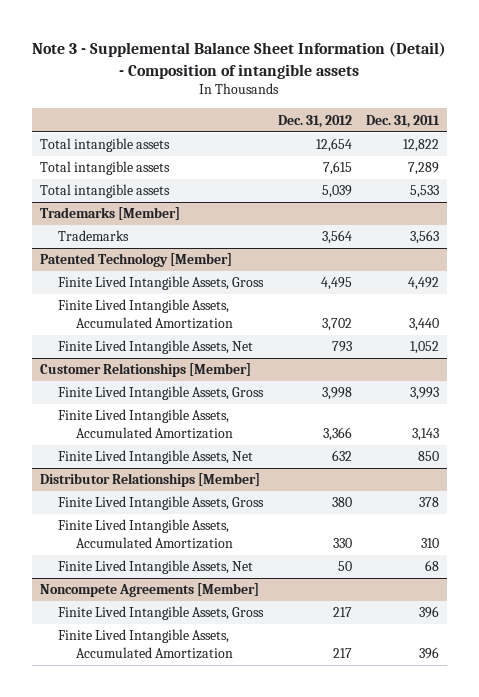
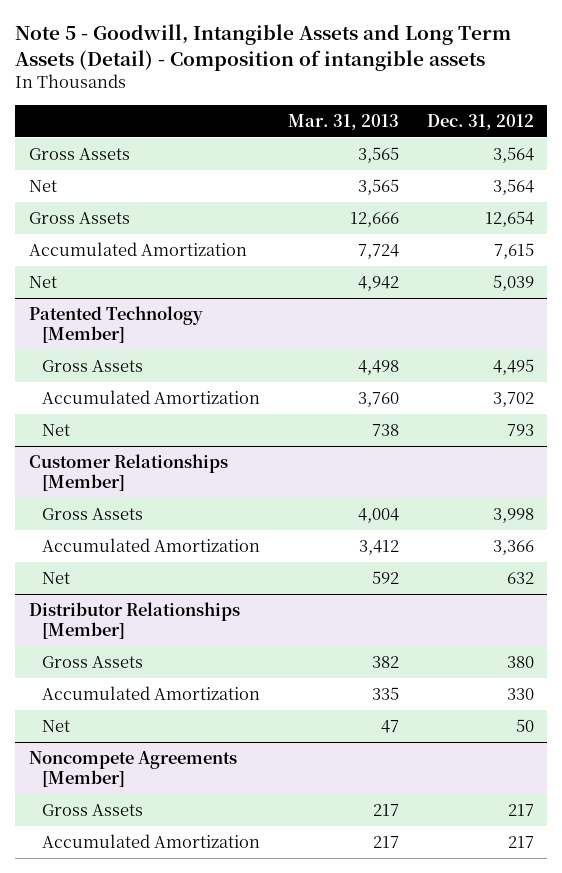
- Note 3 - Supplemental Balance Sheet Information (Detail) - Composition of intangible assets
+ Note 5 - Goodwill, Intangible Assets and Long Term Assets (Detail) - Composition of intangible assets
- | Dec. 31, 2012 | Dec. 31, 2011
+ | Mar. 31, 2013 | Dec. 31, 2012
- Total intangible assets | 12,654 | 12,822
- Total intangible assets | 7,615 | 7,289
- Total intangible assets | 5,039 | 5,533
- Trademarks [Member]
- Trademarks | 3,564 | 3,563
+ Gross Assets | 3,565 | 3,564
+ Net | 3,565 | 3,564
+ Gross Assets | 12,666 | 12,654
+ Accumulated Amortization | 7,724 | 7,615
+ Net | 4,942 | 5,039
@ Patented Technology [Member]
- Finite Lived Intangible Assets, Gross | 4,495 | 4,492
- Finite Lived Intangible Assets, Accumulated Amortization | 3,702 | 3,440
- Finite Lived Intangible Assets, Net | 793 | 1,052
+ Gross Assets | 4,498 | 4,495
+ Accumulated Amortization | 3,760 | 3,702
+ Net | 738 | 793
@ Customer Relationships [Member]
- Finite Lived Intangible Assets, Gross | 3,998 | 3,993
- Finite Lived Intangible Assets, Accumulated Amortization | 3,366 | 3,143
- Finite Lived Intangible Assets, Net | 632 | 850
+ Gross Assets | 4,004 | 3,998
+ Accumulated Amortization | 3,412 | 3,366
+ Net | 592 | 632
@ Distributor Relationships [Member]
- Finite Lived Intangible Assets, Gross | 380 | 378
- Finite Lived Intangible Assets, Accumulated Amortization | 330 | 310
- Finite Lived Intangible Assets, Net | 50 | 68
+ Gross Assets | 382 | 380
+ Accumulated Amortization | 335 | 330
+ Net | 47 | 50
@ Noncompete Agreements [Member]
- Finite Lived Intangible Assets, Gross | 217 | 396
- Finite Lived Intangible Assets, Accumulated Amortization | 217 | 396
+ Gross Assets | 217 | 217
+ Accumulated Amortization | 217 | 217

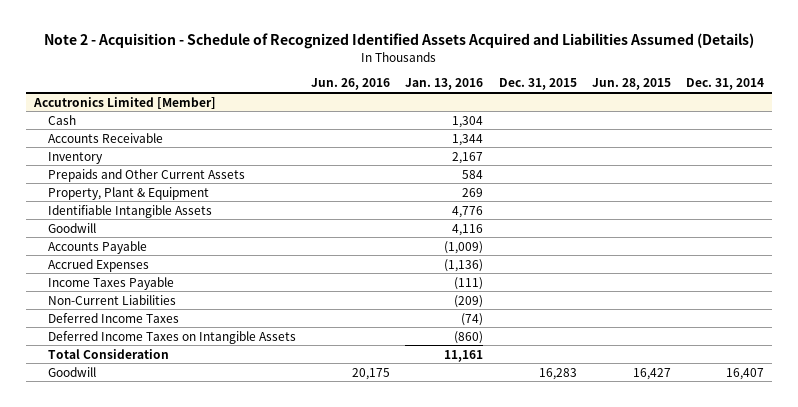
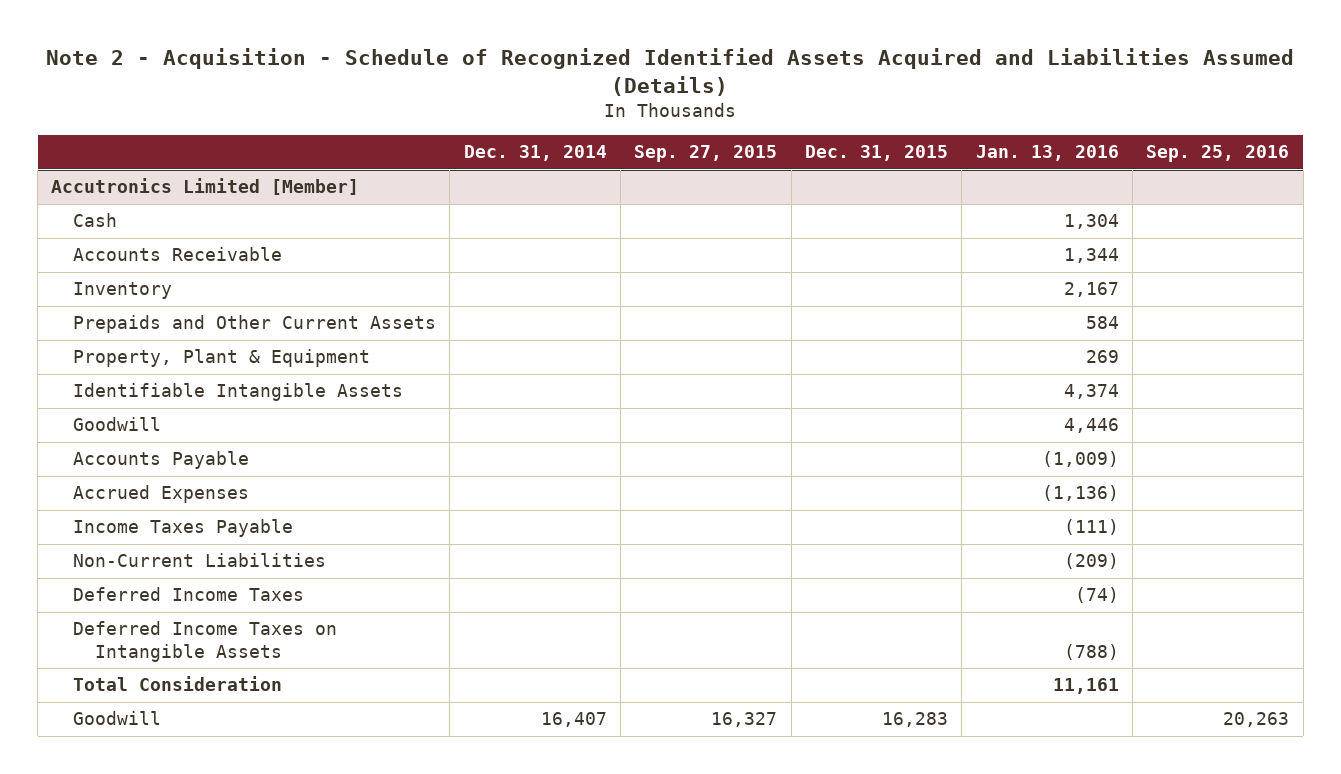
- | Jun. 26, 2016 | Jan. 13, 2016 | Dec. 31, 2015 | Jun. 28, 2015 | Dec. 31, 2014
+ | Dec. 31, 2014 | Sep. 27, 2015 | Dec. 31, 2015 | Jan. 13, 2016 | Sep. 25, 2016
@ Accutronics Limited [Member]
- Identifiable Intangible Assets | | 4,776 | | |
- Goodwill | | 4,116 | | |
+ Identifiable Intangible Assets | | | | 4,374 |
+ Goodwill | | | | 4,446 |
- Deferred Income Taxes on Intangible Assets | | (860) | | |
+ Deferred Income Taxes on Intangible Assets | | | | (788) |

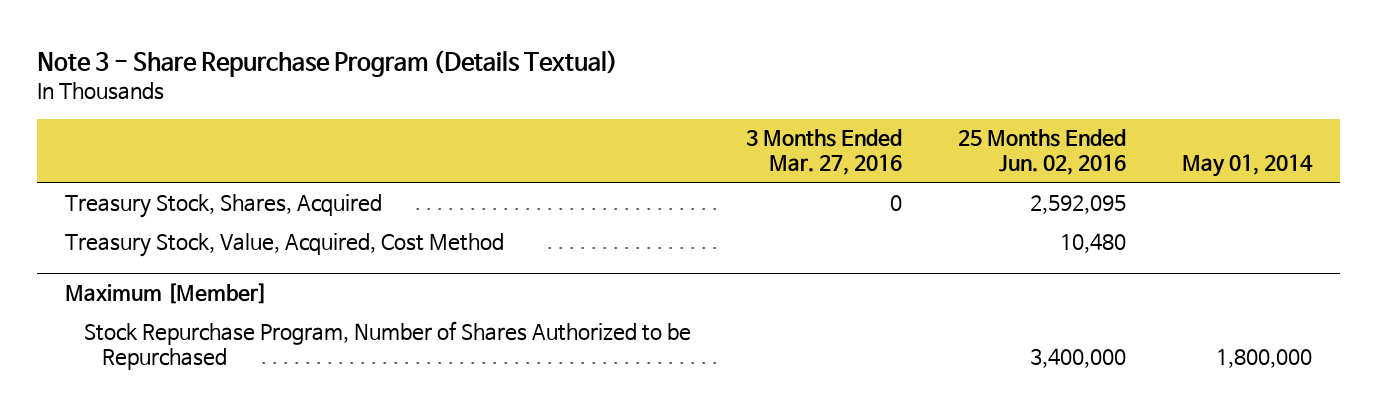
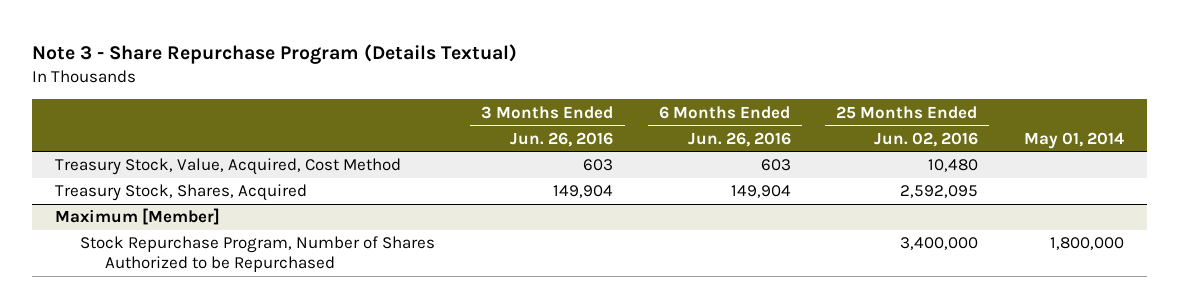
- | 3 Months Ended Mar. 27, 2016 | 25 Months Ended Jun. 02, 2016 | May 01, 2014
+ | 3 Months Ended Jun. 26, 2016 | 6 Months Ended Jun. 26, 2016 | 25 Months Ended Jun. 02, 2016 | May 01, 2014
moved down: Treasury Stock, Shares, Acquired | 149,904 | 149,904 | 2,592,095 |

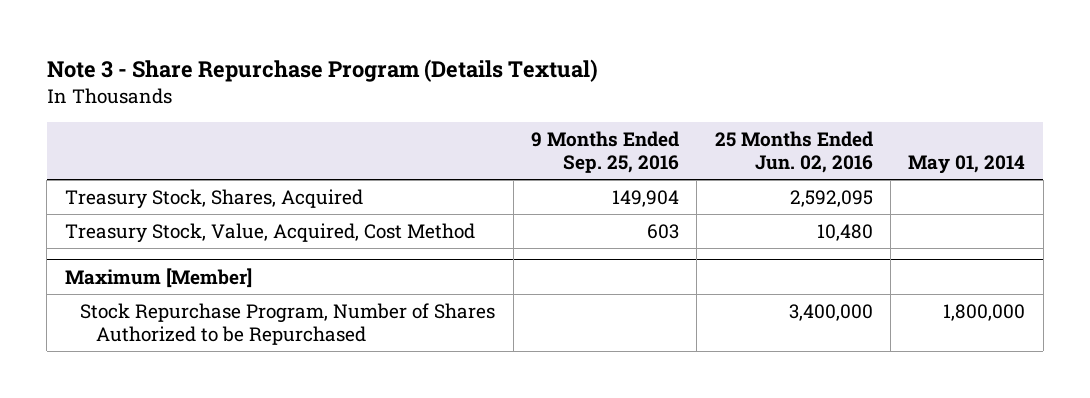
- | 3 Months Ended Jun. 26, 2016 | 6 Months Ended Jun. 26, 2016 | 25 Months Ended Jun. 02, 2016 | May 01, 2014
+ | 9 Months Ended Sep. 25, 2016 | 25 Months Ended Jun. 02, 2016 | May 01, 2014
moved down: Treasury Stock, Value, Acquired, Cost Method | 603 | 10,480 |

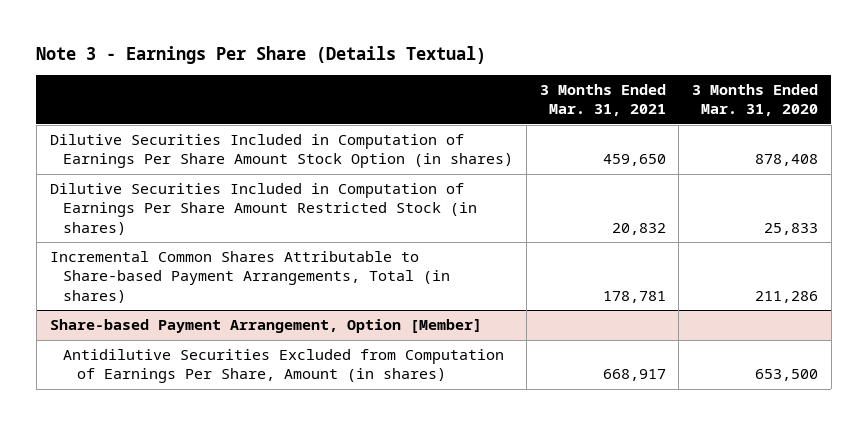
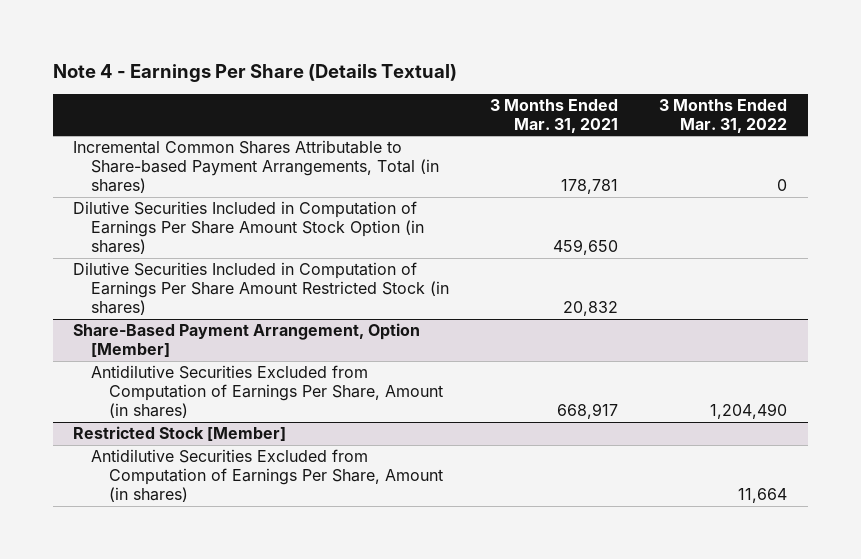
- Note 3 - Earnings Per Share (Details Textual)
+ Note 4 - Earnings Per Share (Details Textual)
- | 3 Months Ended Mar. 31, 2021 | 3 Months Ended Mar. 31, 2020
+ | 3 Months Ended Mar. 31, 2021 | 3 Months Ended Mar. 31, 2022
moved up: Incremental Common Shares Attributable to Share-based Payment Arrangements, Total (in shares) | 178,781 | 0
- Share-based Payment Arrangement, Option [Member]
+ Share-Based Payment Arrangement, Option [Member]
+ Restricted Stock [Member]
+ Antidilutive Securities Excluded from Computation of Earnings Per Share, Amount (in shares) | | 11,664

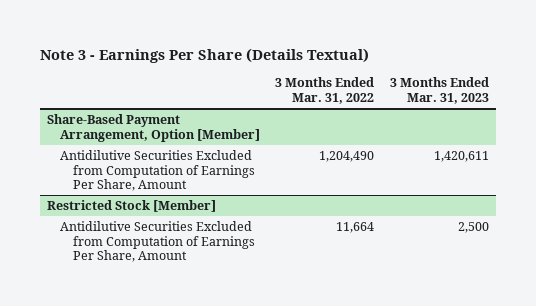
- Note 4 - Earnings Per Share (Details Textual)
+ Note 3 - Earnings Per Share (Details Textual)
- | 3 Months Ended Mar. 31, 2021 | 3 Months Ended Mar. 31, 2022
+ | 3 Months Ended Mar. 31, 2022 | 3 Months Ended Mar. 31, 2023
- Incremental Common Shares Attributable to Share-based Payment Arrangements, Total (in shares) | 178,781 | 0
- Dilutive Securities Included in Computation of Earnings Per Share Amount Stock Option (in shares) | 459,650 |
- Dilutive Securities Included in Computation of Earnings Per Share Amount Restricted Stock (in shares) | 20,832 |
@ Share-Based Payment Arrangement, Option [Member]
- Antidilutive Securities Excluded from Computation of Earnings Per Share, Amount (in shares) | 668,917 | 1,204,490
+ Antidilutive Securities Excluded from Computation of Earnings Per Share, Amount | 1,204,490 | 1,420,611
@ Restricted Stock [Member]
- Antidilutive Securities Excluded from Computation of Earnings Per Share, Amount (in shares) | | 11,664
+ Antidilutive Securities Excluded from Computation of Earnings Per Share, Amount | 11,664 | 2,500

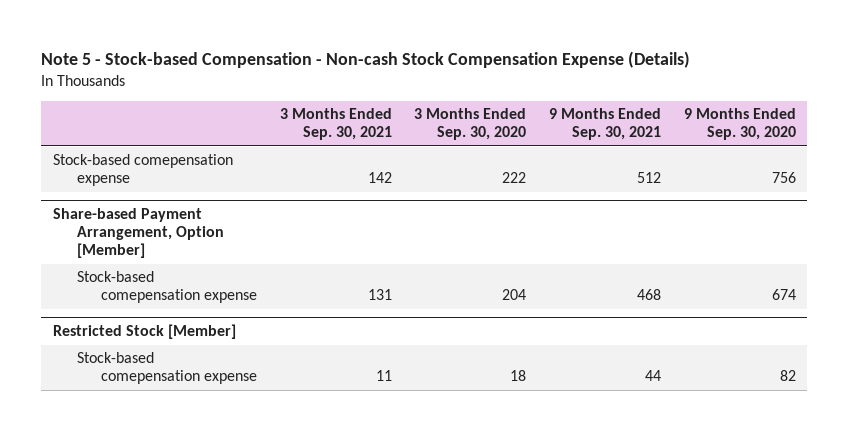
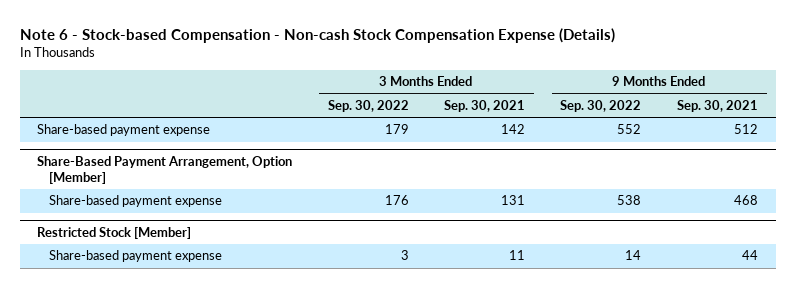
- Note 5 - Stock-based Compensation - Non-cash Stock Compensation Expense (Details)
+ Note 6 - Stock-based Compensation - Non-cash Stock Compensation Expense (Details)
- | 3 Months Ended Sep. 30, 2021 | 3 Months Ended Sep. 30, 2020 | 9 Months Ended Sep. 30, 2021 | 9 Months Ended Sep. 30, 2020
+ | 3 Months Ended Sep. 30, 2022 | 3 Months Ended Sep. 30, 2021 | 9 Months Ended Sep. 30, 2022 | 9 Months Ended Sep. 30, 2021
- Stock-based comepensation expense | 142 | 222 | 512 | 756
- Share-based Payment Arrangement, Option [Member]
- Stock-based comepensation expense | 131 | 204 | 468 | 674
+ Share-based payment expense | 179 | 142 | 552 | 512
+ Share-Based Payment Arrangement, Option [Member]
+ Share-based payment expense | 176 | 131 | 538 | 468
@ Restricted Stock [Member]
- Stock-based comepensation expense | 11 | 18 | 44 | 82
+ Share-based payment expense | 3 | 11 | 14 | 44

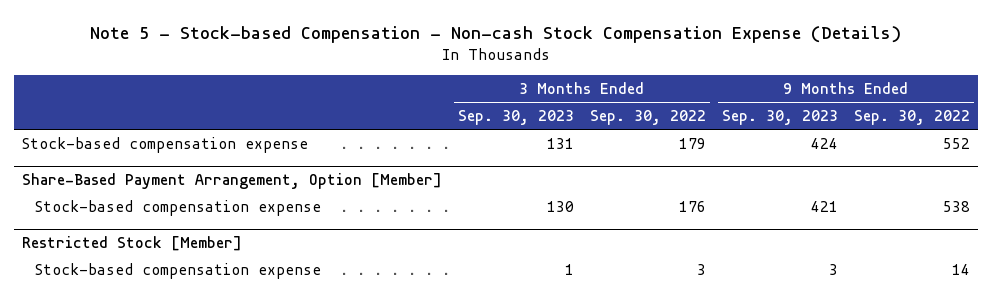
- Note 6 - Stock-based Compensation - Non-cash Stock Compensation Expense (Details)
+ Note 5 - Stock-based Compensation - Non-cash Stock Compensation Expense (Details)
- | 3 Months Ended Sep. 30, 2022 | 3 Months Ended Sep. 30, 2021 | 9 Months Ended Sep. 30, 2022 | 9 Months Ended Sep. 30, 2021
+ | 3 Months Ended Sep. 30, 2023 | 3 Months Ended Sep. 30, 2022 | 9 Months Ended Sep. 30, 2023 | 9 Months Ended Sep. 30, 2022
- Share-based payment expense | 179 | 142 | 552 | 512
+ Stock-based compensation expense | 131 | 179 | 424 | 552
@ Share-Based Payment Arrangement, Option [Member]
- Share-based payment expense | 176 | 131 | 538 | 468
+ Stock-based compensation expense | 130 | 176 | 421 | 538
@ Restricted Stock [Member]
- Share-based payment expense | 3 | 11 | 14 | 44
+ Stock-based compensation expense | 1 | 3 | 3 | 14

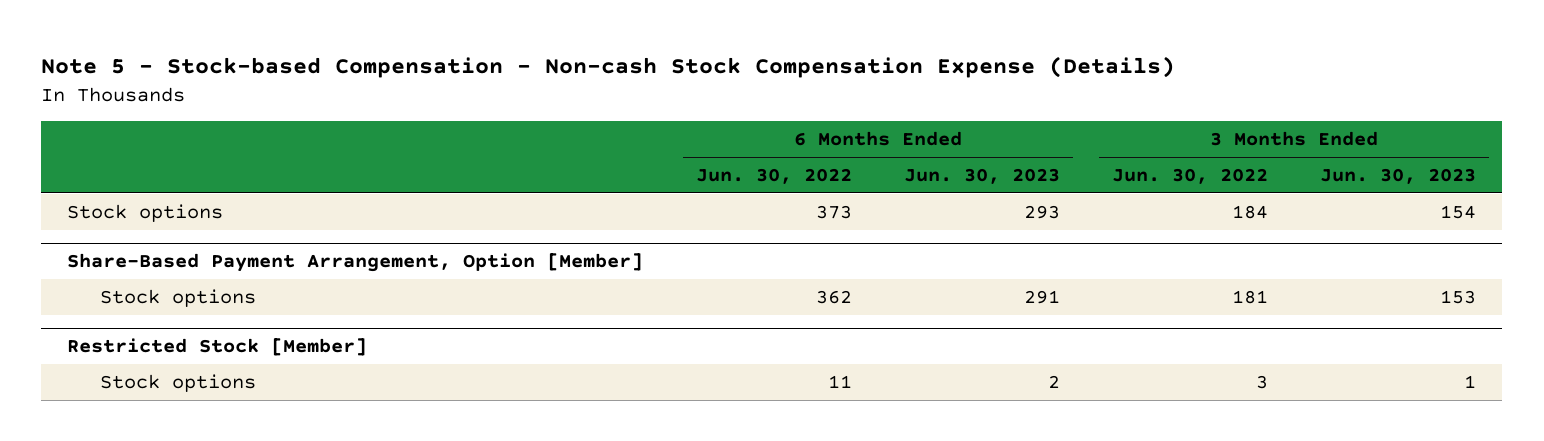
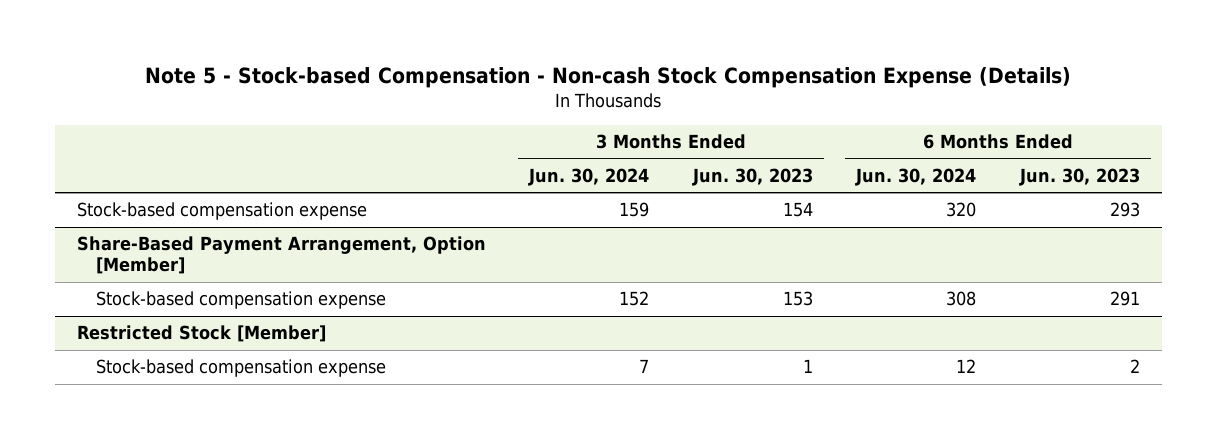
- | 6 Months Ended Jun. 30, 2022 | 6 Months Ended Jun. 30, 2023 | 3 Months Ended Jun. 30, 2022 | 3 Months Ended Jun. 30, 2023
+ | 3 Months Ended Jun. 30, 2024 | 3 Months Ended Jun. 30, 2023 | 6 Months Ended Jun. 30, 2024 | 6 Months Ended Jun. 30, 2023
- Stock options | 373 | 293 | 184 | 154
+ Stock-based compensation expense | 159 | 154 | 320 | 293
@ Share-Based Payment Arrangement, Option [Member]
- Stock options | 362 | 291 | 181 | 153
+ Stock-based compensation expense | 152 | 153 | 308 | 291
@ Restricted Stock [Member]
- Stock options | 11 | 2 | 3 | 1
+ Stock-based compensation expense | 7 | 1 | 12 | 2

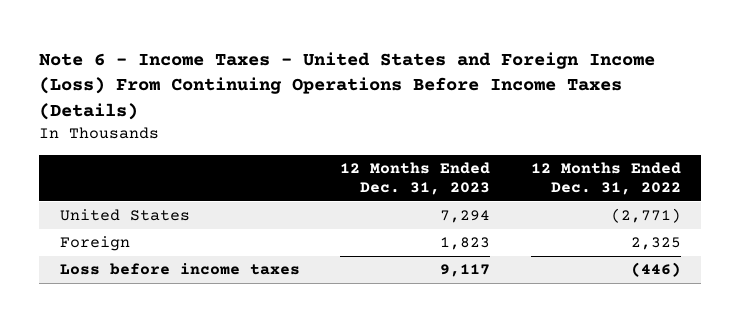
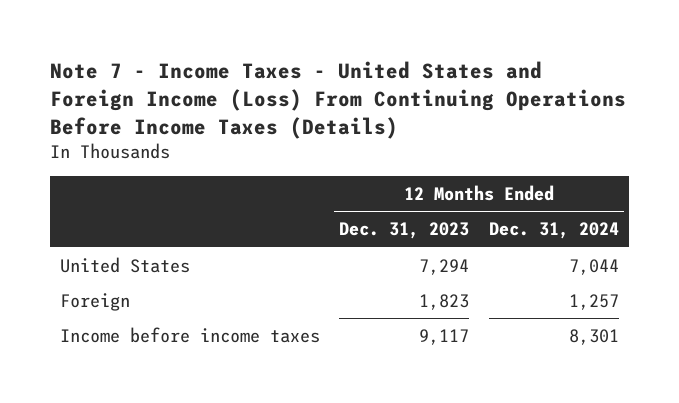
- Note 6 - Income Taxes - United States and Foreign Income (Loss) From Continuing Operations Before Income Taxes (Details)
+ Note 7 - Income Taxes - United States and Foreign Income (Loss) From Continuing Operations Before Income Taxes (Details)
- | 12 Months Ended Dec. 31, 2023 | 12 Months Ended Dec. 31, 2022
+ | 12 Months Ended Dec. 31, 2023 | 12 Months Ended Dec. 31, 2024
- Loss before income taxes | 9,117 | (446)
+ Income before income taxes | 9,117 | 8,301

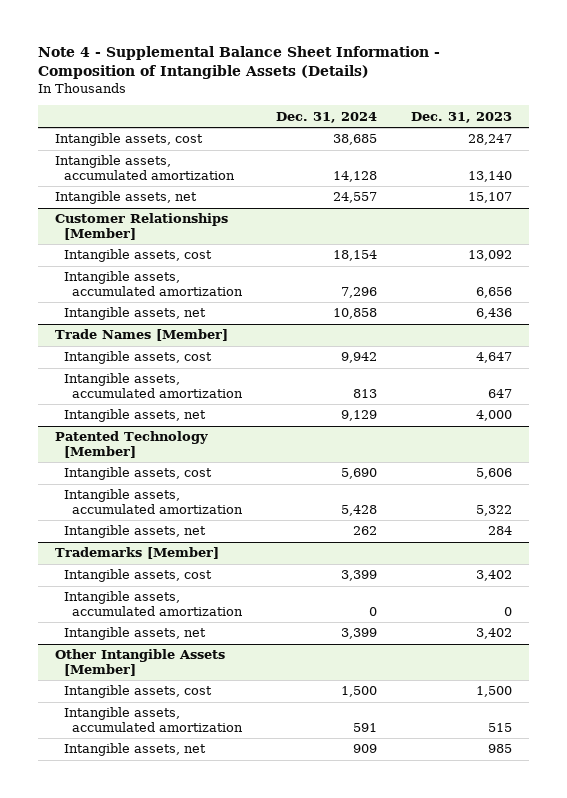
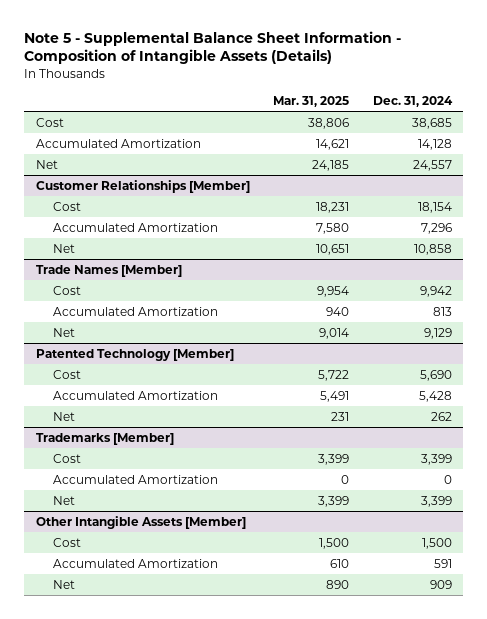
- Note 4 - Supplemental Balance Sheet Information - Composition of Intangible Assets (Details)
+ Note 5 - Supplemental Balance Sheet Information - Composition of Intangible Assets (Details)
- | Dec. 31, 2024 | Dec. 31, 2023
+ | Mar. 31, 2025 | Dec. 31, 2024
- Intangible assets, cost | 38,685 | 28,247
- Intangible assets, accumulated amortization | 14,128 | 13,140
- Intangible assets, net | 24,557 | 15,107
+ Cost | 38,806 | 38,685
+ Accumulated Amortization | 14,621 | 14,128
+ Net | 24,185 | 24,557
@ Customer Relationships [Member]
- Intangible assets, cost | 18,154 | 13,092
- Intangible assets, accumulated amortization | 7,296 | 6,656
- Intangible assets, net | 10,858 | 6,436
+ Cost | 18,231 | 18,154
+ Accumulated Amortization | 7,580 | 7,296
+ Net | 10,651 | 10,858
@ Trade Names [Member]
- Intangible assets, cost | 9,942 | 4,647
- Intangible assets, accumulated amortization | 813 | 647
- Intangible assets, net | 9,129 | 4,000
+ Cost | 9,954 | 9,942
+ Accumulated Amortization | 940 | 813
+ Net | 9,014 | 9,129
@ Patented Technology [Member]
- Intangible assets, cost | 5,690 | 5,606
- Intangible assets, accumulated amortization | 5,428 | 5,322
- Intangible assets, net | 262 | 284
+ Cost | 5,722 | 5,690
+ Accumulated Amortization | 5,491 | 5,428
+ Net | 231 | 262
@ Trademarks [Member]
- Intangible assets, cost | 3,399 | 3,402
- Intangible assets, accumulated amortization | 0 | 0
- Intangible assets, net | 3,399 | 3,402
+ Cost | 3,399 | 3,399
+ Accumulated Amortization | 0 | 0
+ Net | 3,399 | 3,399
@ Other Intangible Assets [Member]
- Intangible assets, cost | 1,500 | 1,500
- Intangible assets, accumulated amortization | 591 | 515
- Intangible assets, net | 909 | 985
+ Cost | 1,500 | 1,500
+ Accumulated Amortization | 610 | 591
+ Net | 890 | 909

